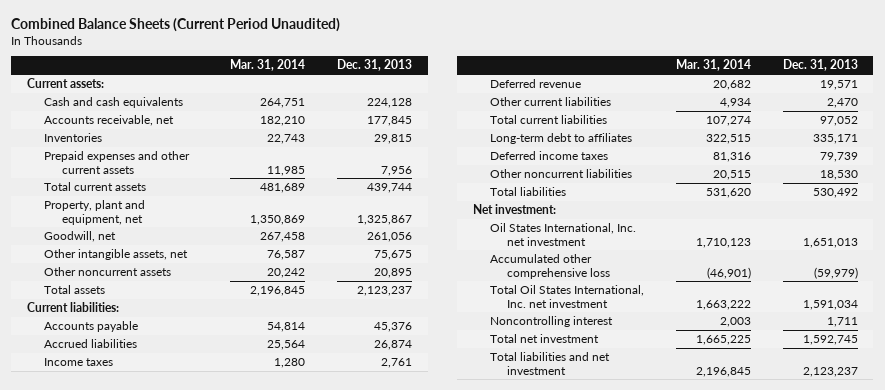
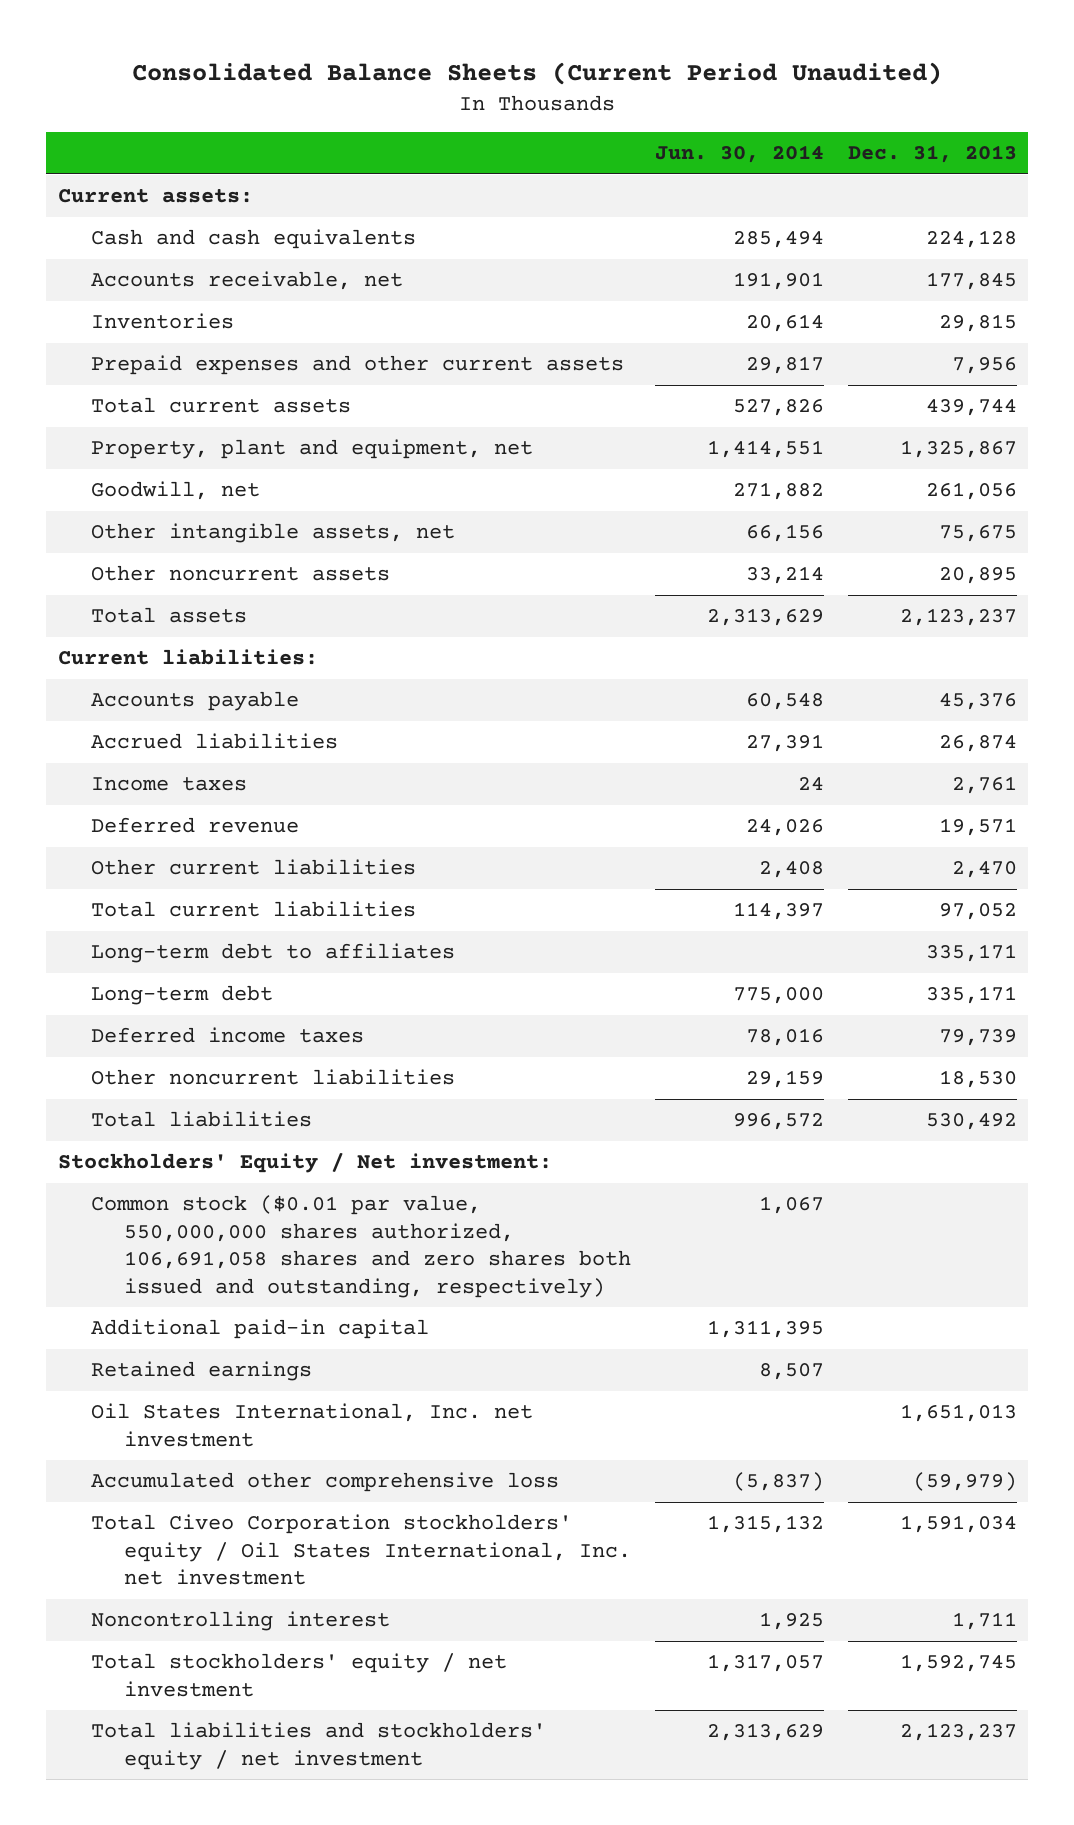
- Combined Balance Sheets (Current Period Unaudited)
+ Consolidated Balance Sheets (Current Period Unaudited)
- | Mar. 31, 2014 | Dec. 31, 2013
+ | Jun. 30, 2014 | Dec. 31, 2013
+ Long-term debt | 775,000 | 335,171
- Net investment:
+ Stockholders' Equity / Net investment:
+ Common stock ($0.01 par value, 550,000,000 shares authorized, 106,691,058 shares and zero shares both issued and outstanding, respectively) | 1,067 |
+ Additional paid-in capital | 1,311,395 |
+ Retained earnings | 8,507 |
- Total Oil States International, Inc. net investment | 1,663,222 | 1,591,034
+ Total Civeo Corporation stockholders' equity / Oil States International, Inc. net investment | 1,315,132 | 1,591,034
- Total net investment | 1,665,225 | 1,592,745
- Total liabilities and net investment | 2,196,845 | 2,123,237
+ Total stockholders' equity / net investment | 1,317,057 | 1,592,745
+ Total liabilities and stockholders' equity / net investment | 2,313,629 | 2,123,237

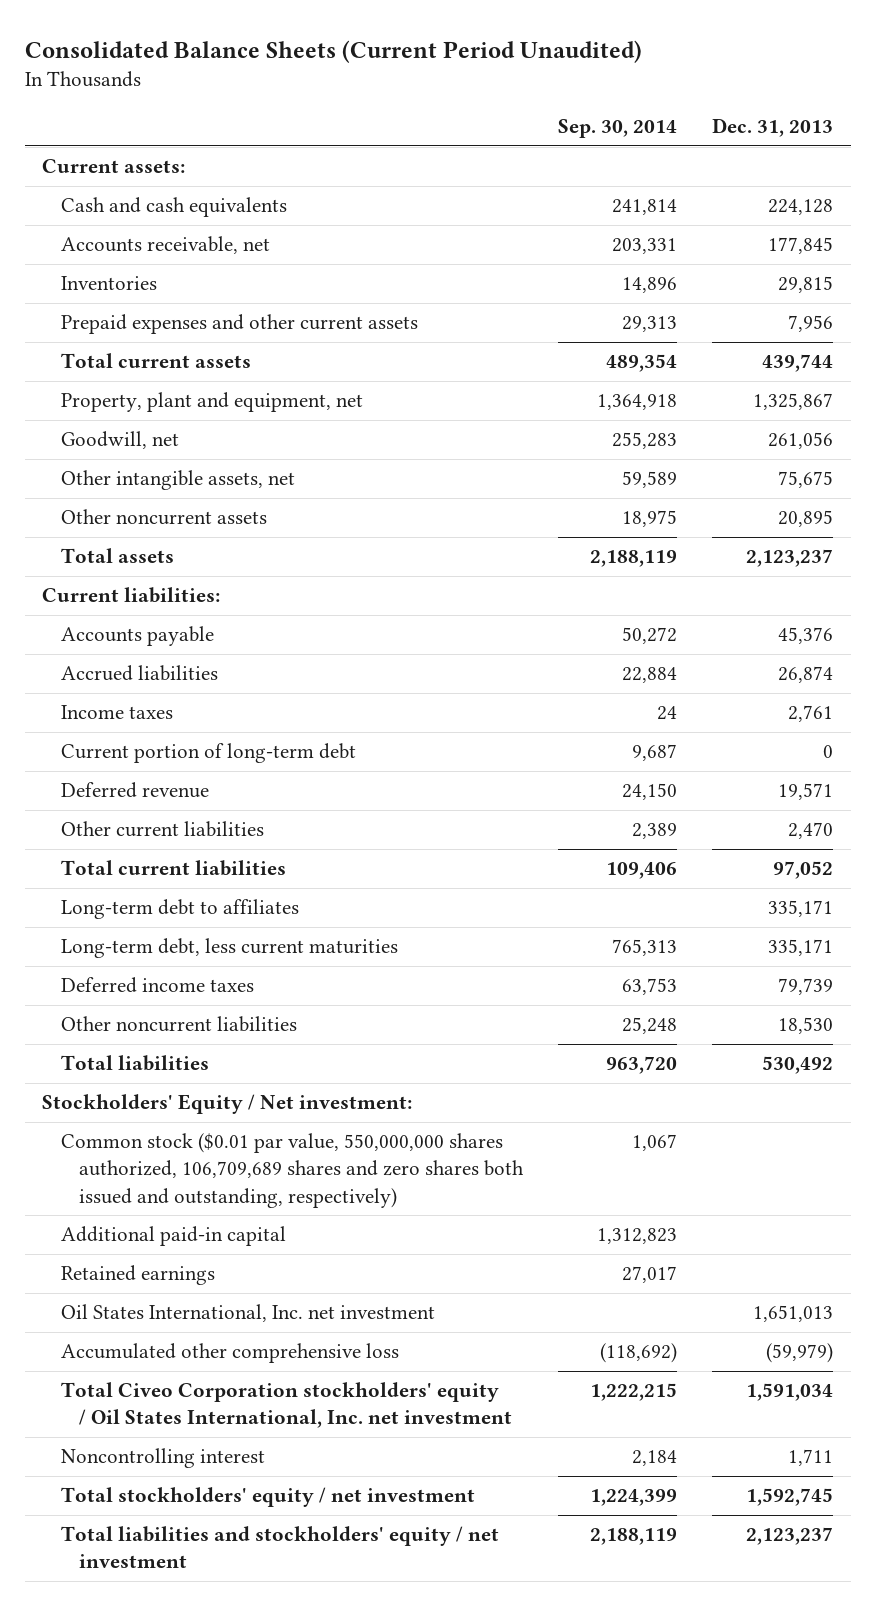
- | Jun. 30, 2014 | Dec. 31, 2013
+ | Sep. 30, 2014 | Dec. 31, 2013
+ Current portion of long-term debt | 9,687 | 0
- Long-term debt | 775,000 | 335,171
+ Long-term debt, less current maturities | 765,313 | 335,171
- Common stock ($0.01 par value, 550,000,000 shares authorized, 106,691,058 shares and zero shares both issued and outstanding, respectively) | 1,067 |
+ Common stock ($0.01 par value, 550,000,000 shares authorized, 106,709,689 shares and zero shares both issued and outstanding, respectively) | 1,067 |

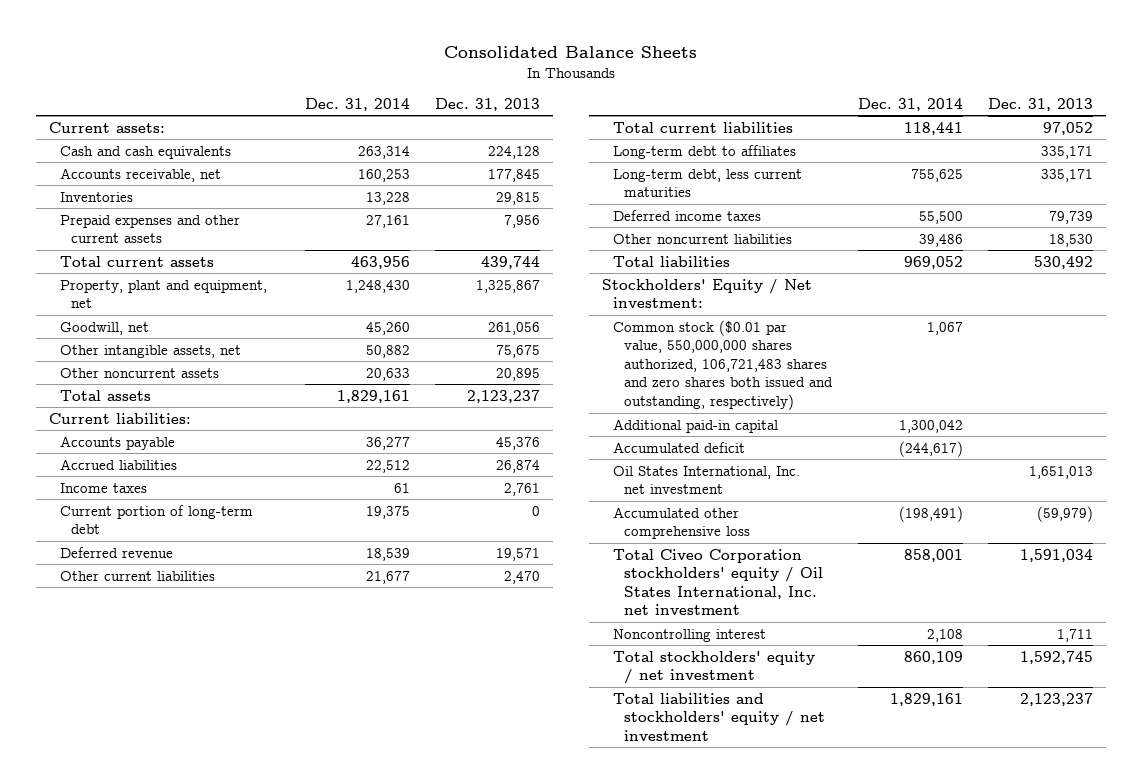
- Consolidated Balance Sheets (Current Period Unaudited)
+ Consolidated Balance Sheets
- | Sep. 30, 2014 | Dec. 31, 2013
+ | Dec. 31, 2014 | Dec. 31, 2013
- Common stock ($0.01 par value, 550,000,000 shares authorized, 106,709,689 shares and zero shares both issued and outstanding, respectively) | 1,067 |
+ Common stock ($0.01 par value, 550,000,000 shares authorized, 106,721,483 shares and zero shares both issued and outstanding, respectively) | 1,067 |
- Retained earnings | 27,017 |
+ Accumulated deficit | (244,617) |

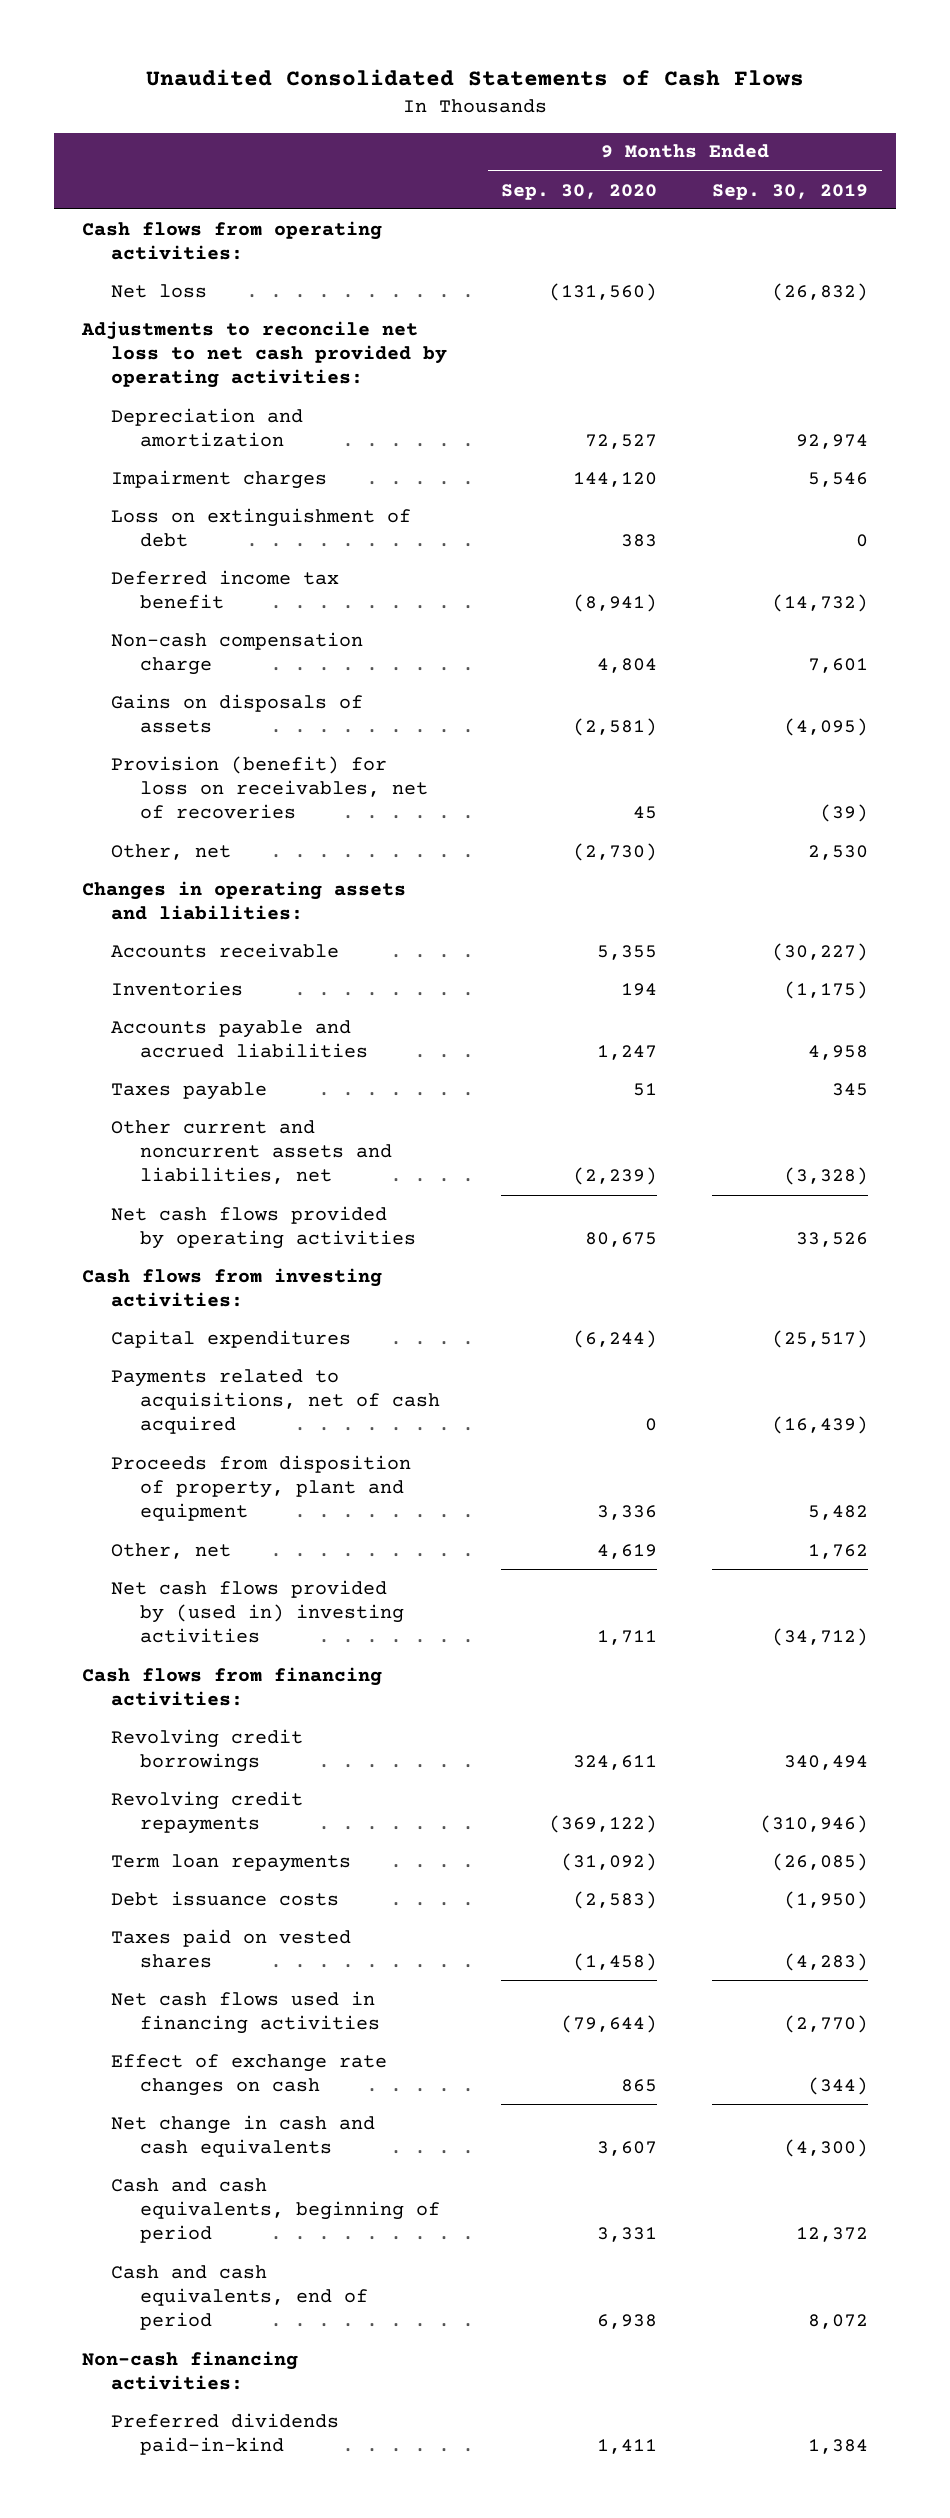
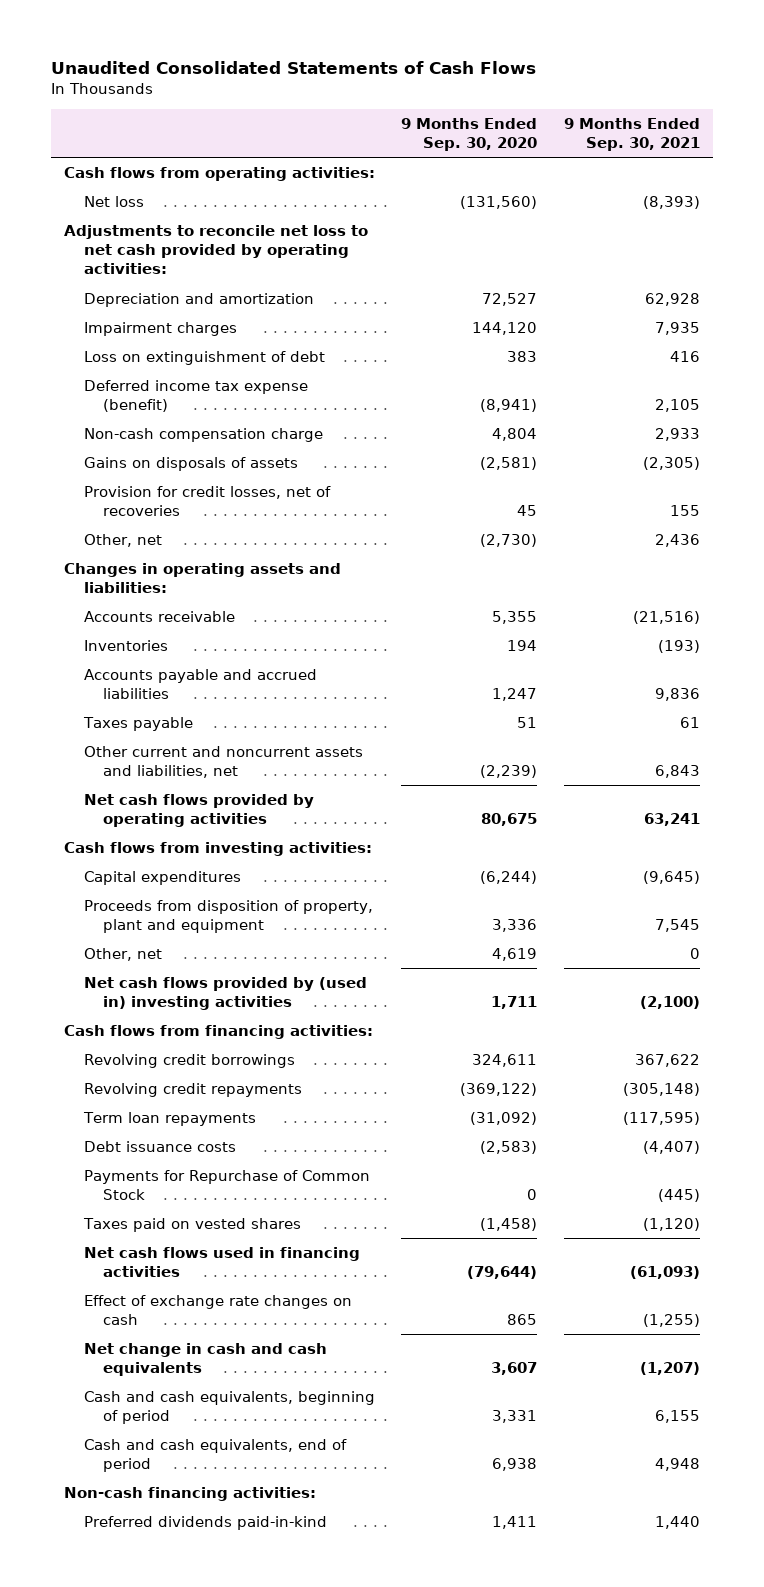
- | 9 Months Ended Sep. 30, 2020 | 9 Months Ended Sep. 30, 2019
+ | 9 Months Ended Sep. 30, 2020 | 9 Months Ended Sep. 30, 2021
- Deferred income tax benefit | (8,941) | (14,732)
+ Deferred income tax expense (benefit) | (8,941) | 2,105
- Provision (benefit) for loss on receivables, net of recoveries | 45 | (39)
+ Provision for credit losses, net of recoveries | 45 | 155
- Payments related to acquisitions, net of cash acquired | 0 | (16,439)
+ Payments for Repurchase of Common Stock | 0 | (445)

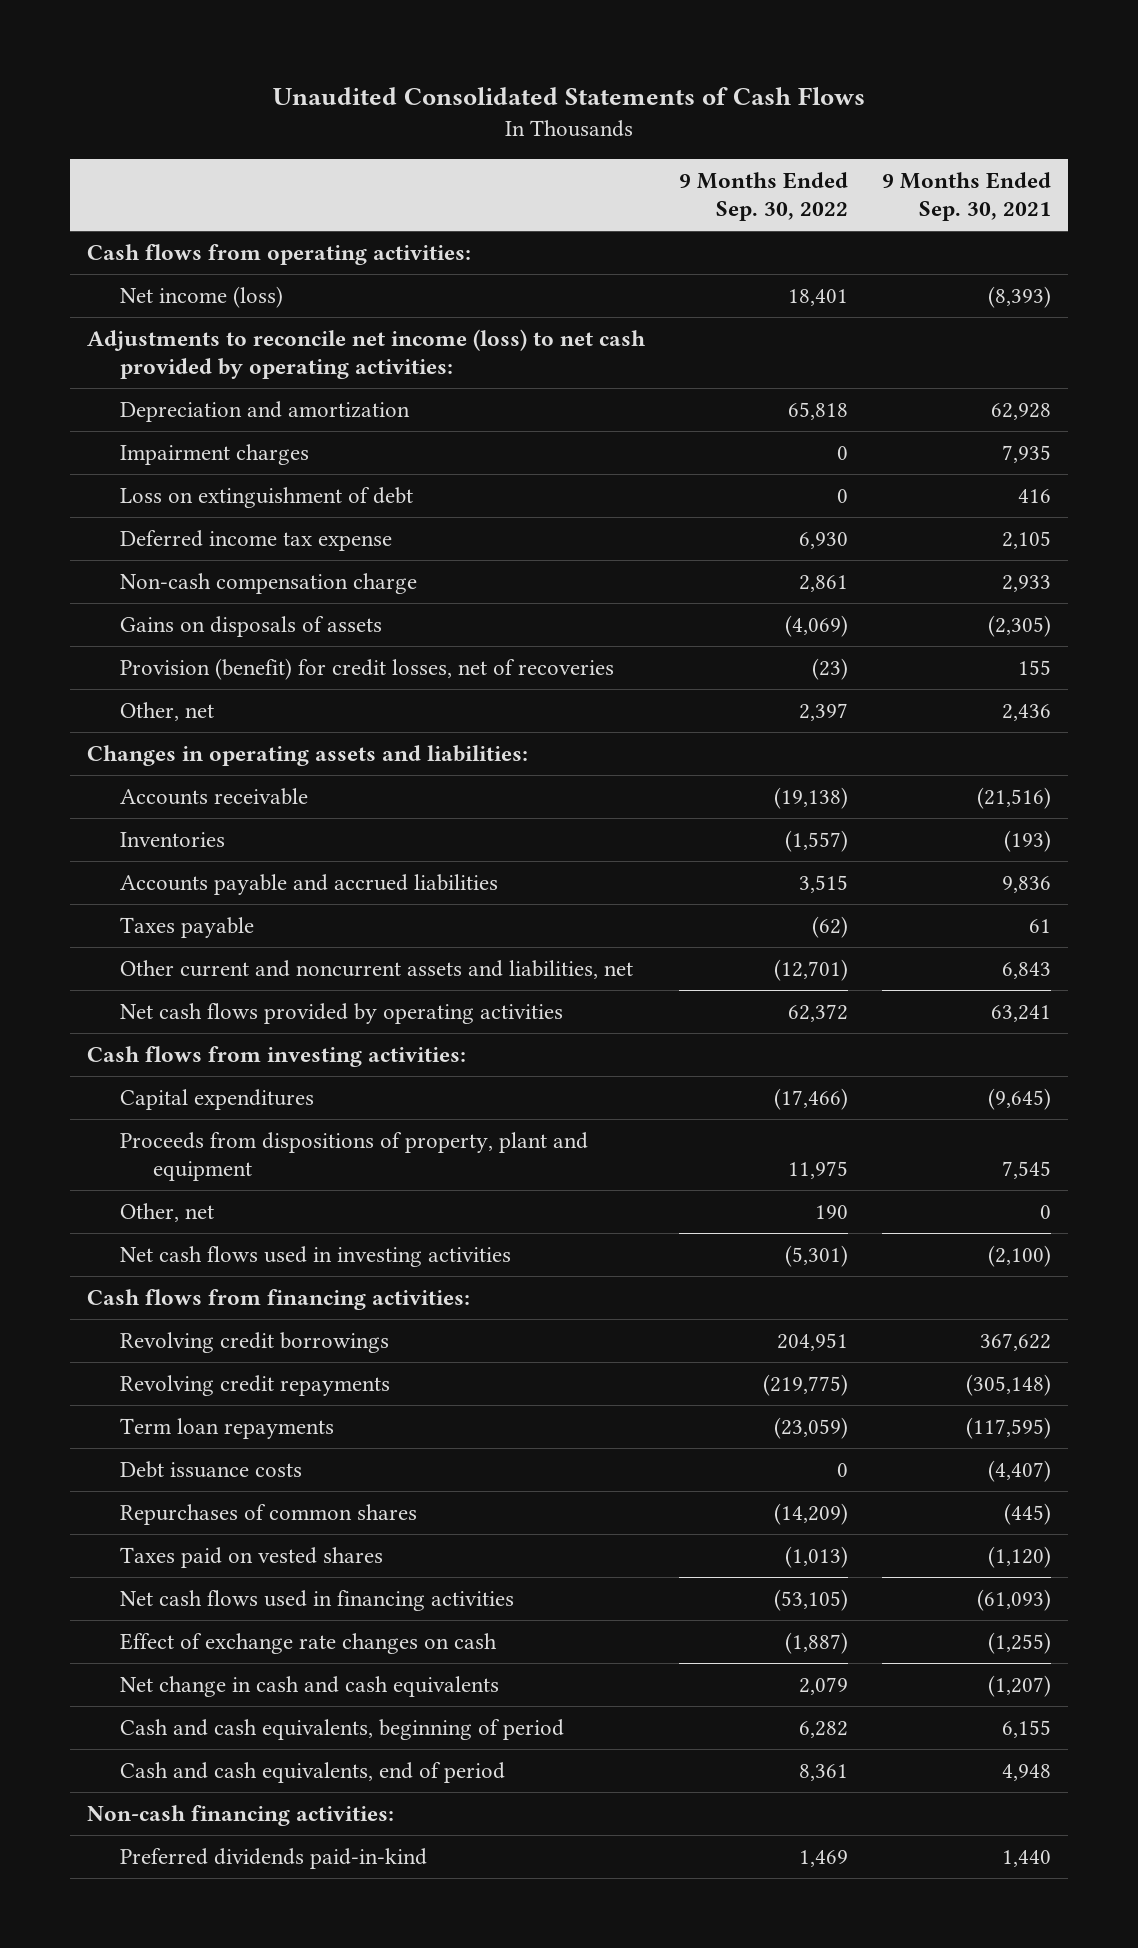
- | 9 Months Ended Sep. 30, 2020 | 9 Months Ended Sep. 30, 2021
+ | 9 Months Ended Sep. 30, 2022 | 9 Months Ended Sep. 30, 2021
- Net loss | (131,560) | (8,393)
- Adjustments to reconcile net loss to net cash provided by operating activities:
+ Net income (loss) | 18,401 | (8,393)
+ Adjustments to reconcile net income (loss) to net cash provided by operating activities:
- Deferred income tax expense (benefit) | (8,941) | 2,105
+ Deferred income tax expense | 6,930 | 2,105
- Provision for credit losses, net of recoveries | 45 | 155
+ Provision (benefit) for credit losses, net of recoveries | (23) | 155
- Proceeds from disposition of property, plant and equipment | 3,336 | 7,545
+ Proceeds from dispositions of property, plant and equipment | 11,975 | 7,545
- Net cash flows provided by (used in) investing activities | 1,711 | (2,100)
+ Net cash flows used in investing activities | (5,301) | (2,100)
- Payments for Repurchase of Common Stock | 0 | (445)
+ Repurchases of common shares | (14,209) | (445)

